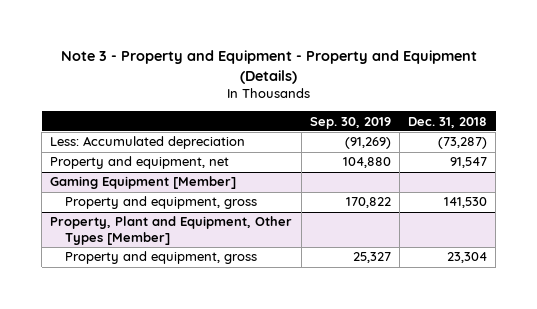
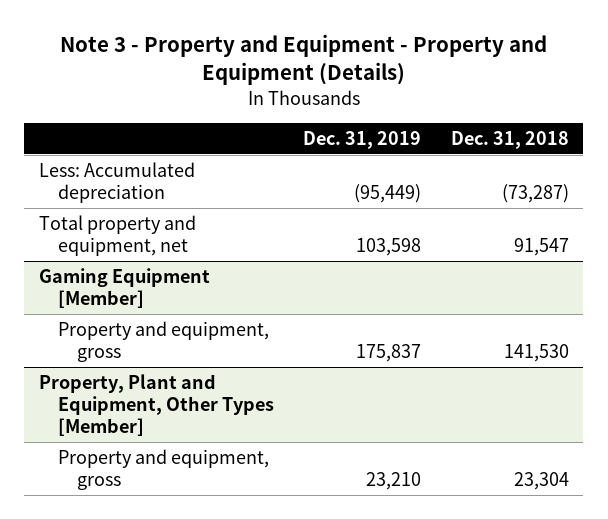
- | Sep. 30, 2019 | Dec. 31, 2018
+ | Dec. 31, 2019 | Dec. 31, 2018
- Property and equipment, net | 104,880 | 91,547
+ Total property and equipment, net | 103,598 | 91,547

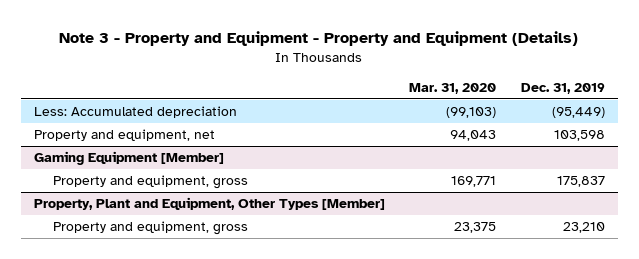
- | Dec. 31, 2019 | Dec. 31, 2018
+ | Mar. 31, 2020 | Dec. 31, 2019
- Total property and equipment, net | 103,598 | 91,547
+ Property and equipment, net | 94,043 | 103,598

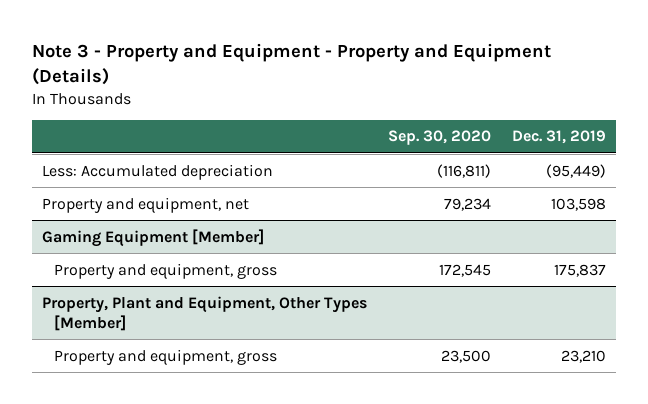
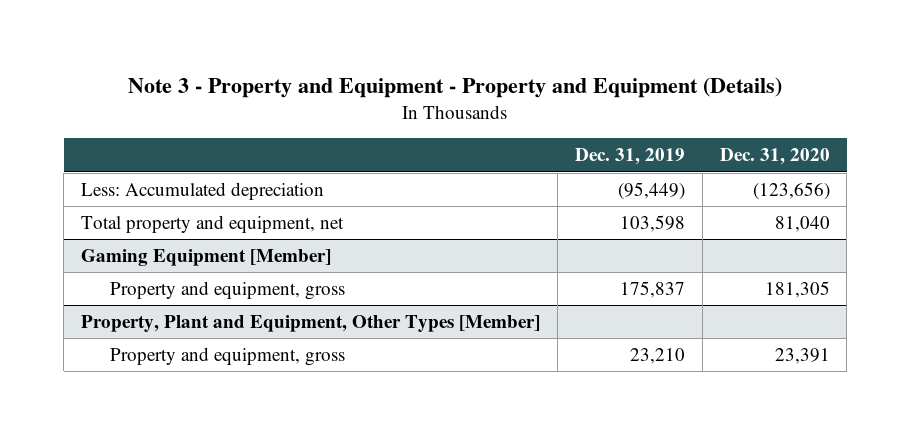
- | Sep. 30, 2020 | Dec. 31, 2019
+ | Dec. 31, 2019 | Dec. 31, 2020
- Property and equipment, net | 79,234 | 103,598
+ Total property and equipment, net | 103,598 | 81,040

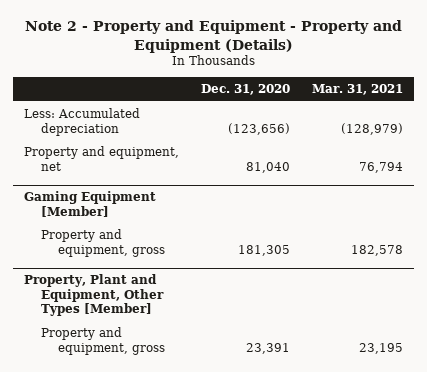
- Note 3 - Property and Equipment - Property and Equipment (Details)
+ Note 2 - Property and Equipment - Property and Equipment (Details)
- | Dec. 31, 2019 | Dec. 31, 2020
+ | Dec. 31, 2020 | Mar. 31, 2021
- Total property and equipment, net | 103,598 | 81,040
+ Property and equipment, net | 81,040 | 76,794

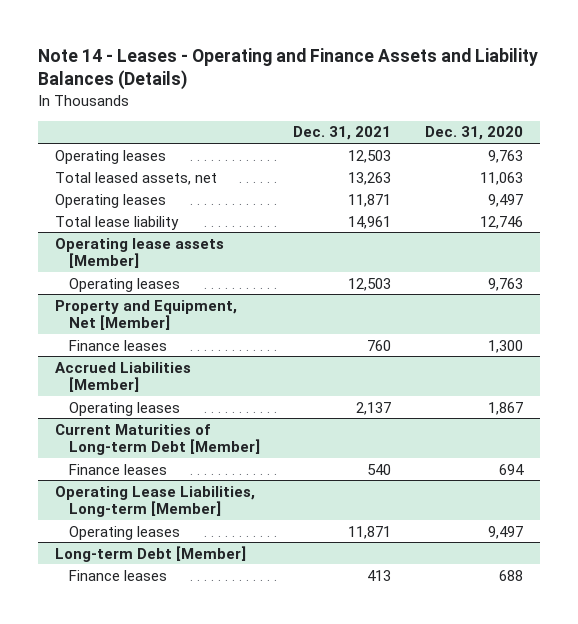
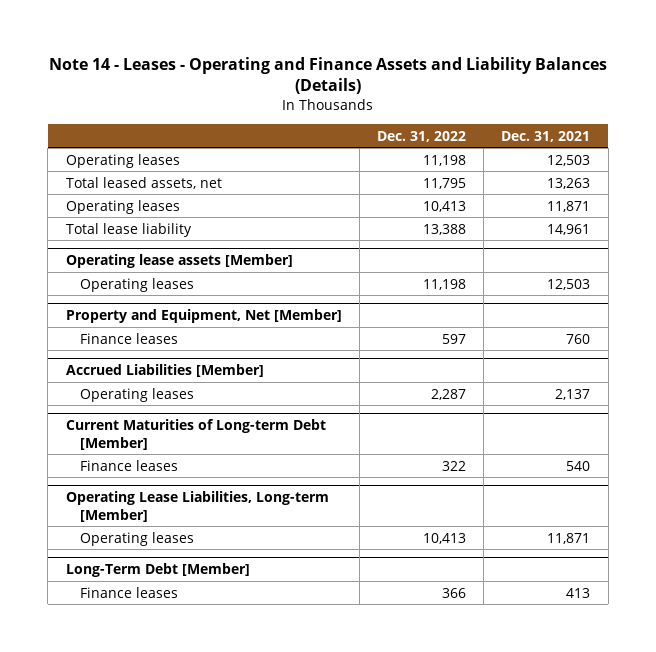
- | Dec. 31, 2021 | Dec. 31, 2020
+ | Dec. 31, 2022 | Dec. 31, 2021
- Long-term Debt [Member]
+ Long-Term Debt [Member]

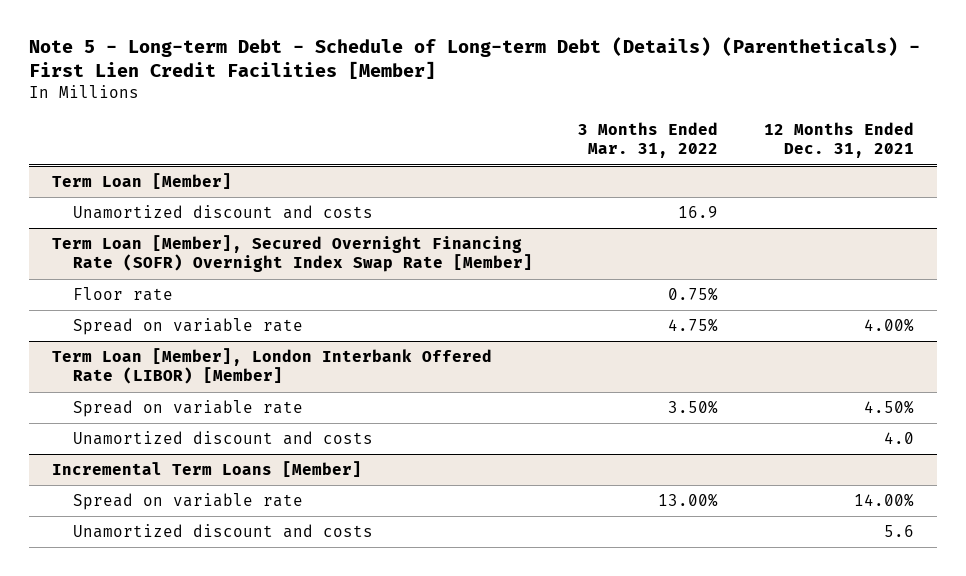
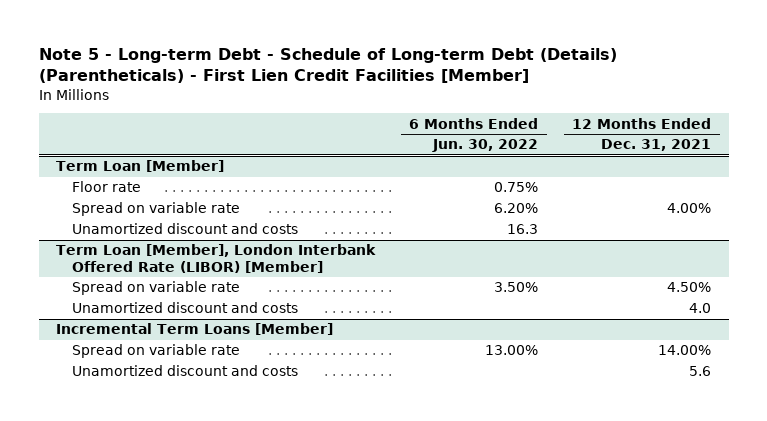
- | 3 Months Ended Mar. 31, 2022 | 12 Months Ended Dec. 31, 2021
+ | 6 Months Ended Jun. 30, 2022 | 12 Months Ended Dec. 31, 2021
- Term Loan [Member], Secured Overnight Financing Rate (SOFR) Overnight Index Swap Rate [Member]
@ Term Loan [Member]
moved down: Unamortized discount and costs | 16.3 |

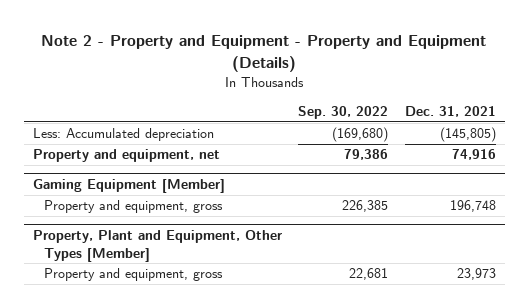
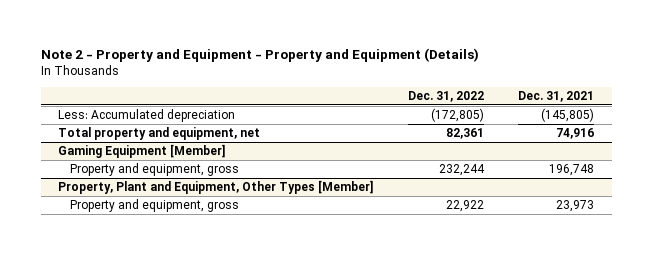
- | Sep. 30, 2022 | Dec. 31, 2021
+ | Dec. 31, 2022 | Dec. 31, 2021
- Property and equipment, net | 79,386 | 74,916
+ Total property and equipment, net | 82,361 | 74,916

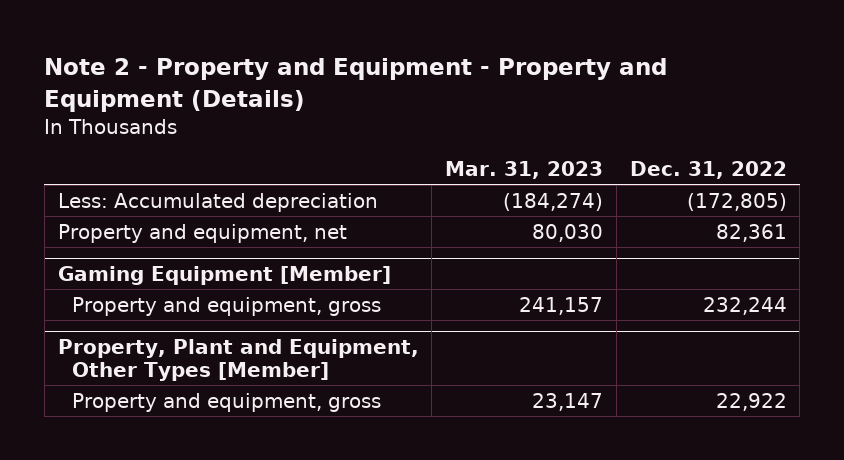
- | Dec. 31, 2022 | Dec. 31, 2021
+ | Mar. 31, 2023 | Dec. 31, 2022
- Total property and equipment, net | 82,361 | 74,916
+ Property and equipment, net | 80,030 | 82,361

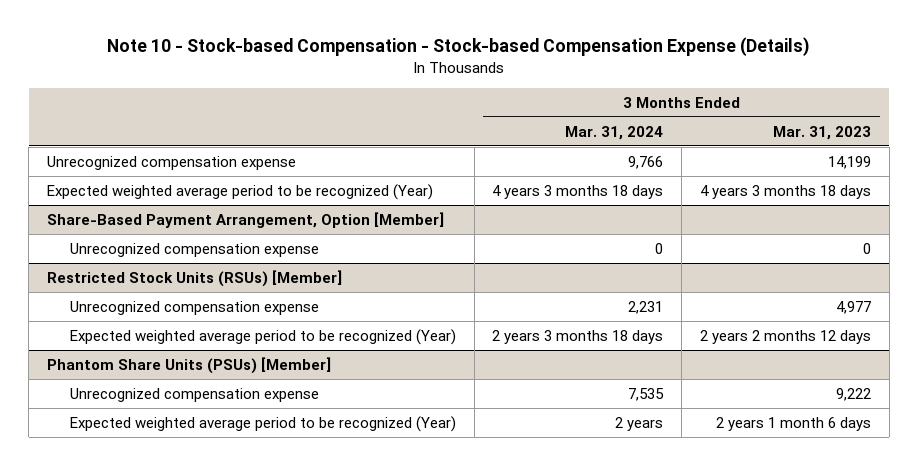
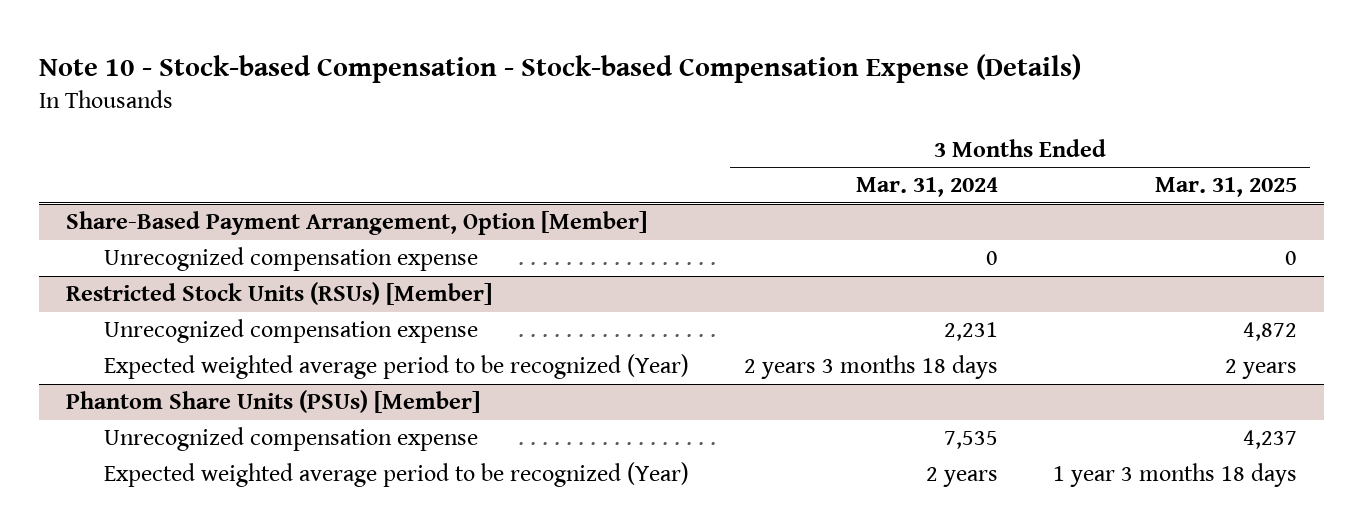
- | 3 Months Ended Mar. 31, 2024 | 3 Months Ended Mar. 31, 2023
+ | 3 Months Ended Mar. 31, 2024 | 3 Months Ended Mar. 31, 2025
- Unrecognized compensation expense | 9,766 | 14,199
- Expected weighted average period to be recognized (Year) | 4 years 3 months 18 days | 4 years 3 months 18 days

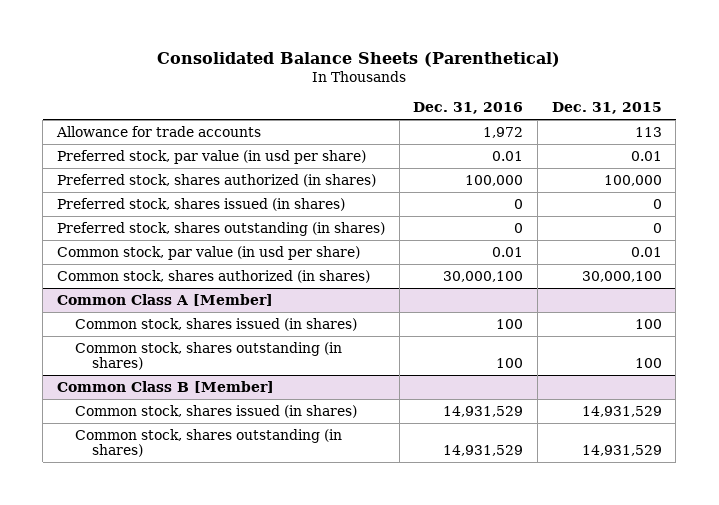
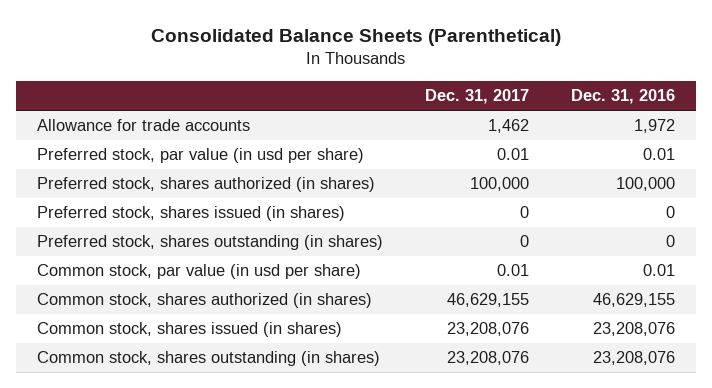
- | Dec. 31, 2016 | Dec. 31, 2015
+ | Dec. 31, 2017 | Dec. 31, 2016
- Common stock, shares authorized (in shares) | 30,000,100 | 30,000,100
- Common Class A [Member]
- Common stock, shares issued (in shares) | 100 | 100
- Common stock, shares outstanding (in shares) | 100 | 100
- Common Class B [Member]
- Common stock, shares issued (in shares) | 14,931,529 | 14,931,529
- Common stock, shares outstanding (in shares) | 14,931,529 | 14,931,529
+ Common stock, shares authorized (in shares) | 46,629,155 | 46,629,155
+ Common stock, shares issued (in shares) | 23,208,076 | 23,208,076
+ Common stock, shares outstanding (in shares) | 23,208,076 | 23,208,076

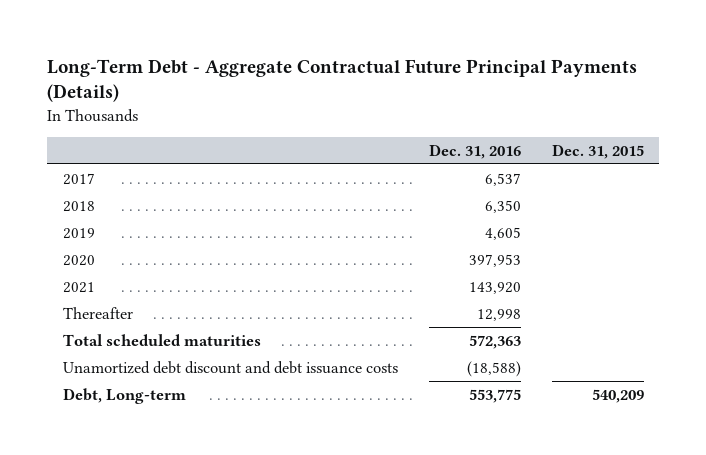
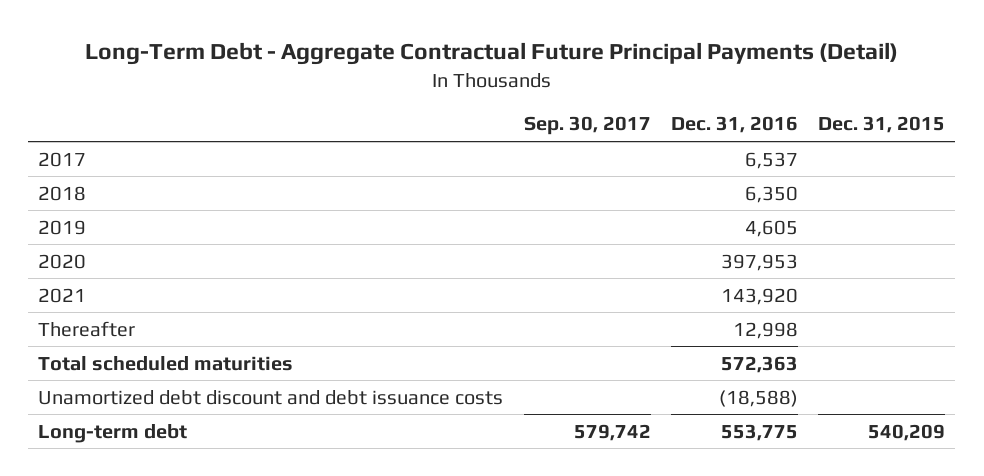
- Long-Term Debt - Aggregate Contractual Future Principal Payments (Details)
+ Long-Term Debt - Aggregate Contractual Future Principal Payments (Detail)
- | Dec. 31, 2016 | Dec. 31, 2015
+ | Sep. 30, 2017 | Dec. 31, 2016 | Dec. 31, 2015
- Debt, Long-term | 553,775 | 540,209
+ Long-term debt | 579,742 | 553,775 | 540,209

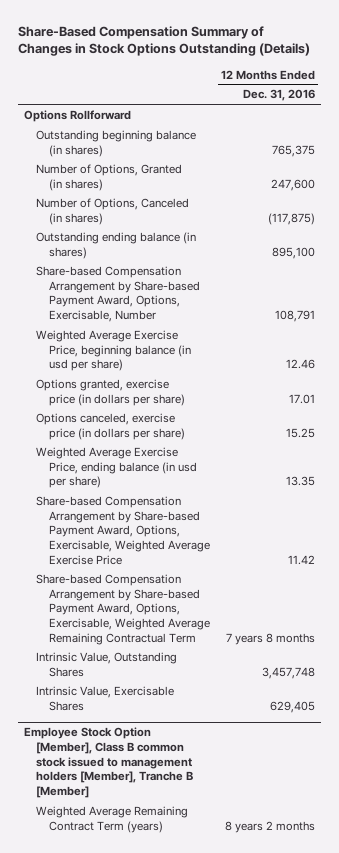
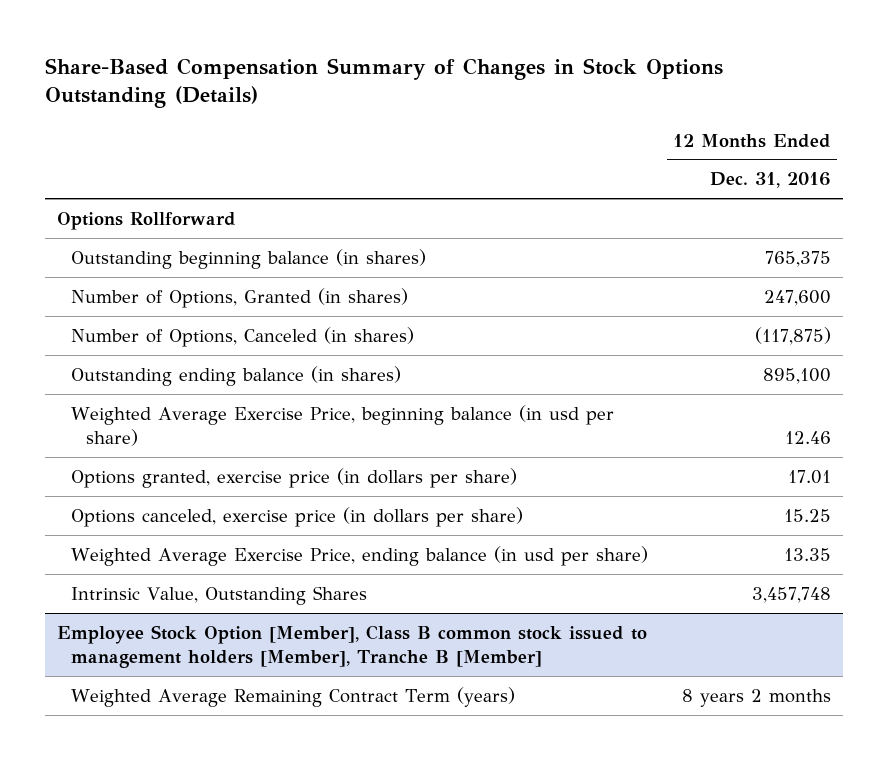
- Share-based Compensation Arrangement by Share-based Payment Award, Options, Exercisable, Number | 108,791
- Share-based Compensation Arrangement by Share-based Payment Award, Options, Exercisable, Weighted Average Exercise Price | 11.42
- Share-based Compensation Arrangement by Share-based Payment Award, Options, Exercisable, Weighted Average Remaining Contractual Term | 7 years 8 months
- Intrinsic Value, Exercisable Shares | 629,405

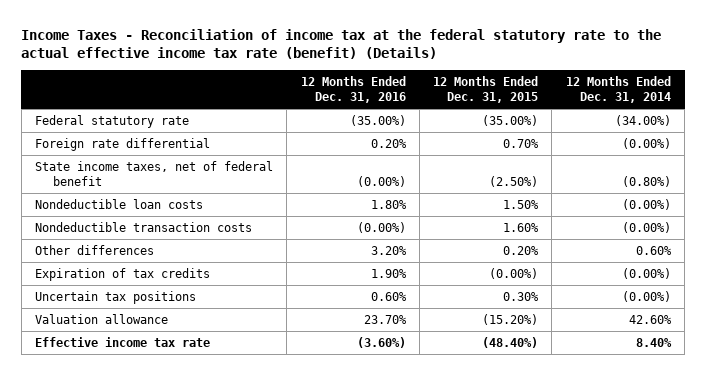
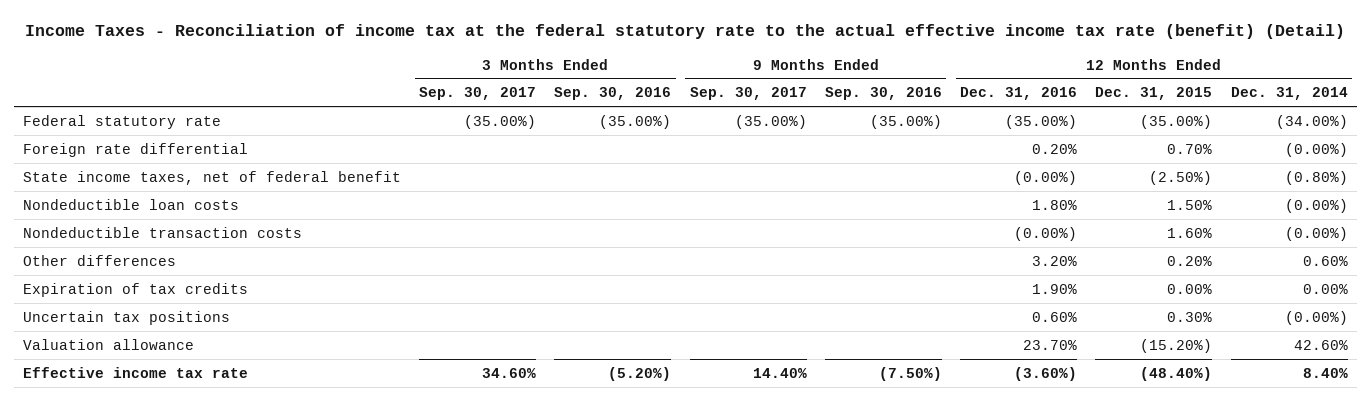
- Income Taxes - Reconciliation of income tax at the federal statutory rate to the actual effective income tax rate (benefit) (Details)
+ Income Taxes - Reconciliation of income tax at the federal statutory rate to the actual effective income tax rate (benefit) (Detail)
- | 12 Months Ended Dec. 31, 2016 | 12 Months Ended Dec. 31, 2015 | 12 Months Ended Dec. 31, 2014
+ | 3 Months Ended Sep. 30, 2017 | 3 Months Ended Sep. 30, 2016 | 9 Months Ended Sep. 30, 2017 | 9 Months Ended Sep. 30, 2016 | 12 Months Ended Dec. 31, 2016 | 12 Months Ended Dec. 31, 2015 | 12 Months Ended Dec. 31, 2014
- Expiration of tax credits | 1.90% | (0.00%) | (0.00%)
+ Expiration of tax credits | | | | | 1.90% | 0.00% | 0.00%

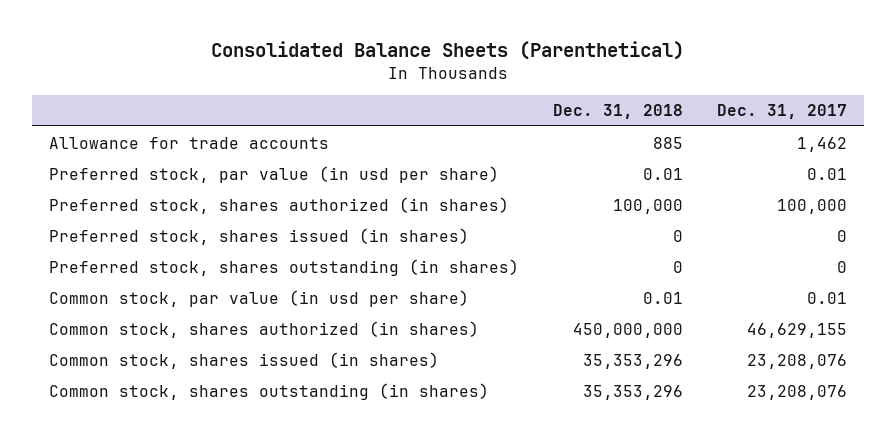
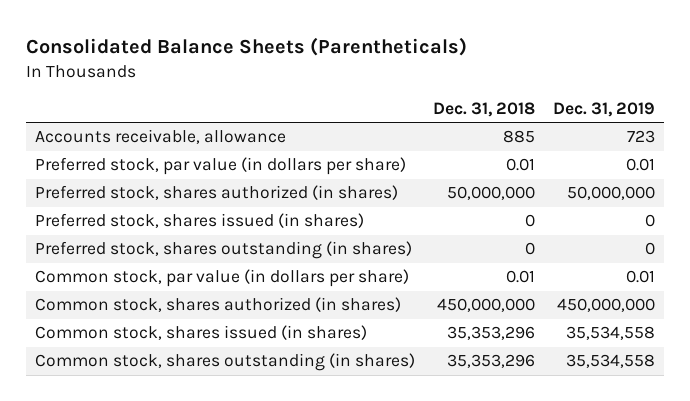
- Consolidated Balance Sheets (Parenthetical)
+ Consolidated Balance Sheets (Parentheticals)
- | Dec. 31, 2018 | Dec. 31, 2017
+ | Dec. 31, 2018 | Dec. 31, 2019
- Allowance for trade accounts | 885 | 1,462
- Preferred stock, par value (in usd per share) | 0.01 | 0.01
- Preferred stock, shares authorized (in shares) | 100,000 | 100,000
+ Accounts receivable, allowance | 885 | 723
+ Preferred stock, par value (in dollars per share) | 0.01 | 0.01
+ Preferred stock, shares authorized (in shares) | 50,000,000 | 50,000,000
- Common stock, par value (in usd per share) | 0.01 | 0.01
+ Common stock, par value (in dollars per share) | 0.01 | 0.01

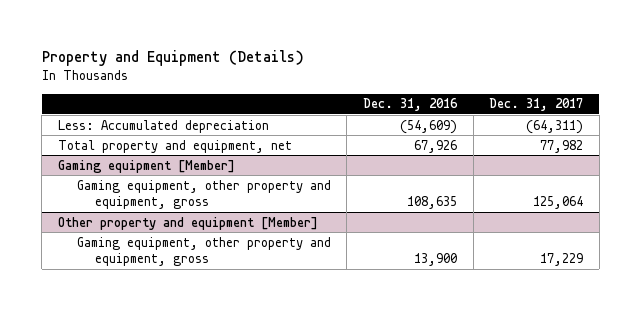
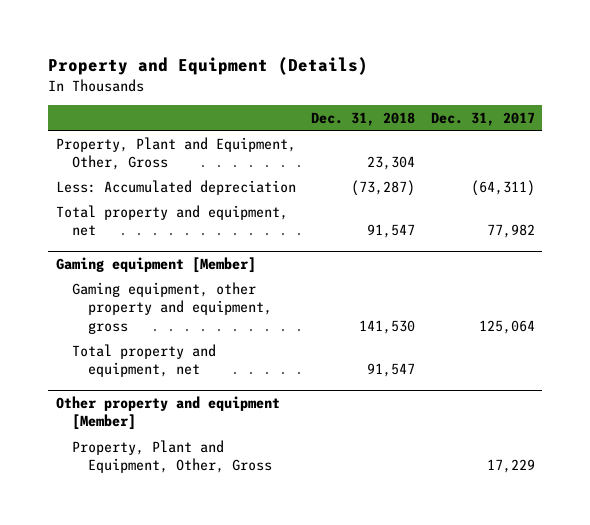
- | Dec. 31, 2016 | Dec. 31, 2017
+ | Dec. 31, 2018 | Dec. 31, 2017
+ Property, Plant and Equipment, Other, Gross | 23,304 |
@ Gaming equipment [Member]
+ Total property and equipment, net | 91,547 |
@ Other property and equipment [Member]
- Gaming equipment, other property and equipment, gross | 13,900 | 17,229
+ Property, Plant and Equipment, Other, Gross | | 17,229

